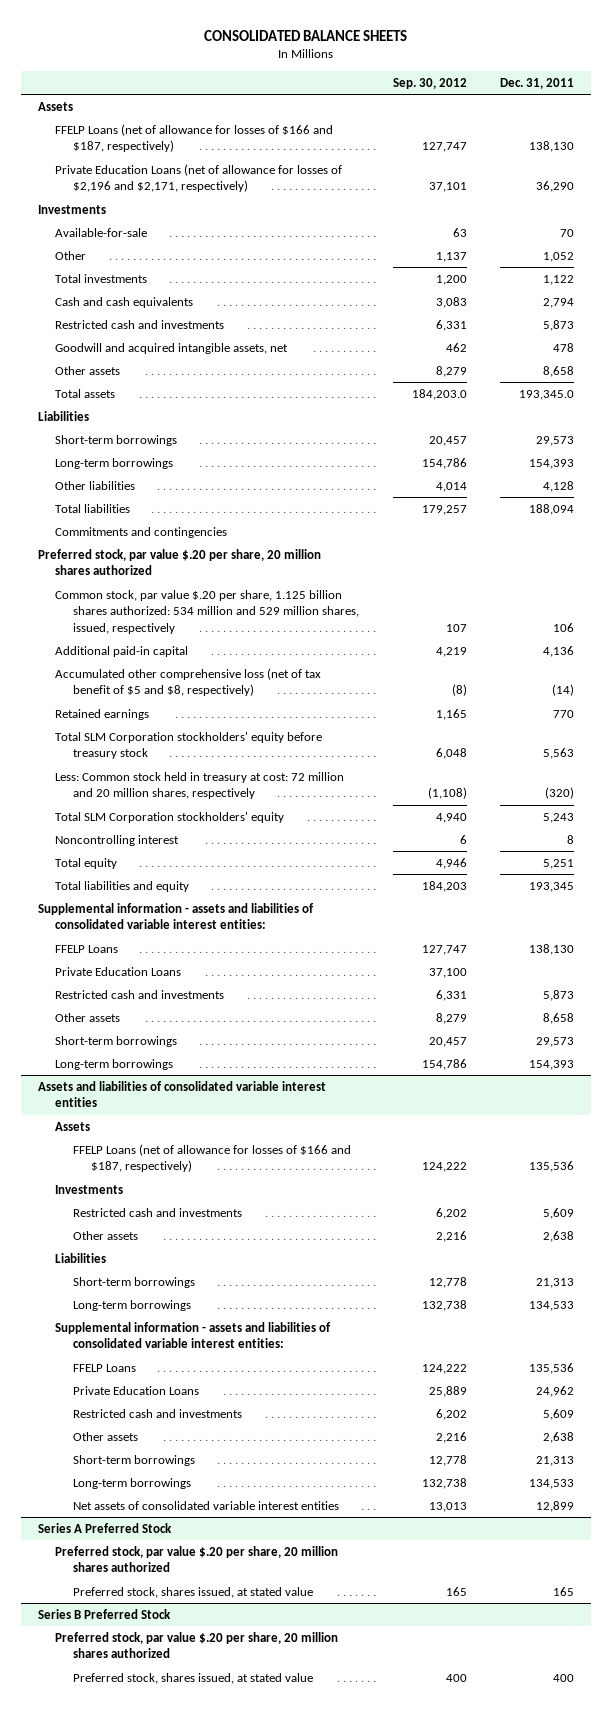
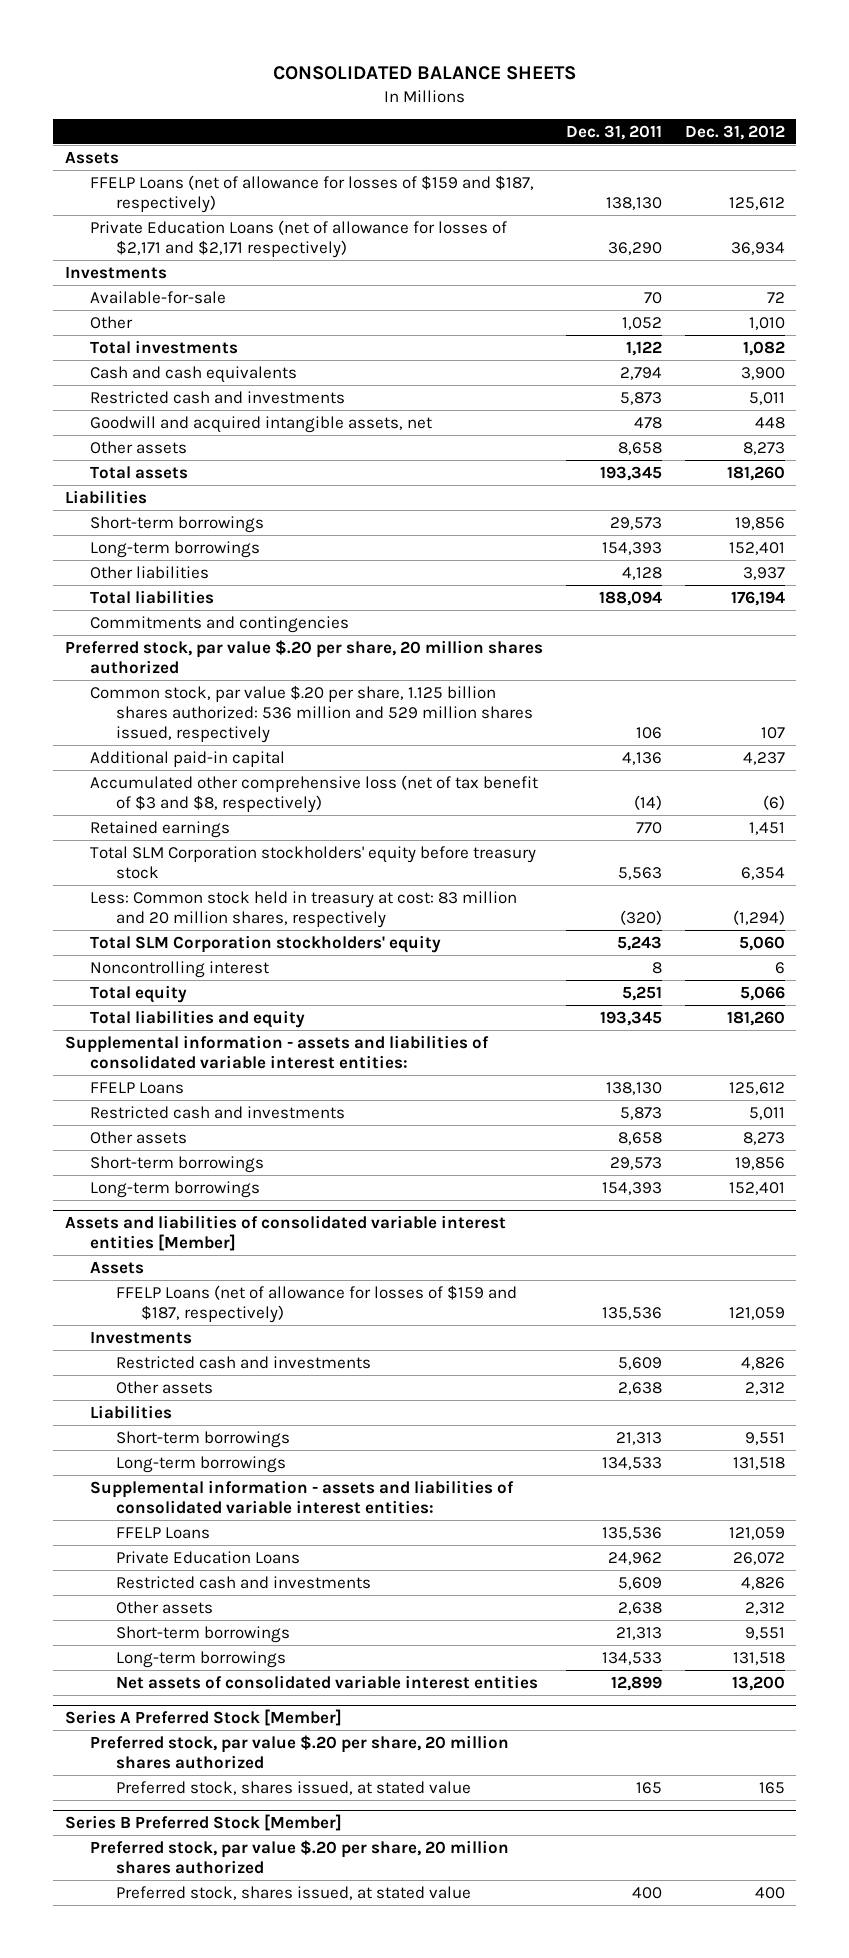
- | Sep. 30, 2012 | Dec. 31, 2011
+ | Dec. 31, 2011 | Dec. 31, 2012
- FFELP Loans (net of allowance for losses of $166 and $187, respectively) | 127,747 | 138,130
- Private Education Loans (net of allowance for losses of $2,196 and $2,171, respectively) | 37,101 | 36,290
+ FFELP Loans (net of allowance for losses of $159 and $187, respectively) | 138,130 | 125,612
+ Private Education Loans (net of allowance for losses of $2,171 and $2,171 respectively) | 36,290 | 36,934
- Total assets | 184,203.0 | 193,345.0
+ Total assets | 193,345 | 181,260
- Common stock, par value $.20 per share, 1.125 billion shares authorized: 534 million and 529 million shares, issued, respectively | 107 | 106
+ Common stock, par value $.20 per share, 1.125 billion shares authorized: 536 million and 529 million shares issued, respectively | 106 | 107
- Accumulated other comprehensive loss (net of tax benefit of $5 and $8, respectively) | (8) | (14)
+ Accumulated other comprehensive loss (net of tax benefit of $3 and $8, respectively) | (14) | (6)
- Less: Common stock held in treasury at cost: 72 million and 20 million shares, respectively | (1,108) | (320)
+ Less: Common stock held in treasury at cost: 83 million and 20 million shares, respectively | (320) | (1,294)
- Private Education Loans | 37,100 |
- Assets and liabilities of consolidated variable interest entities
+ Assets and liabilities of consolidated variable interest entities [Member]
- FFELP Loans (net of allowance for losses of $166 and $187, respectively) | 124,222 | 135,536
+ FFELP Loans (net of allowance for losses of $159 and $187, respectively) | 135,536 | 121,059
- Series A Preferred Stock
+ Series A Preferred Stock [Member]
- Series B Preferred Stock
+ Series B Preferred Stock [Member]

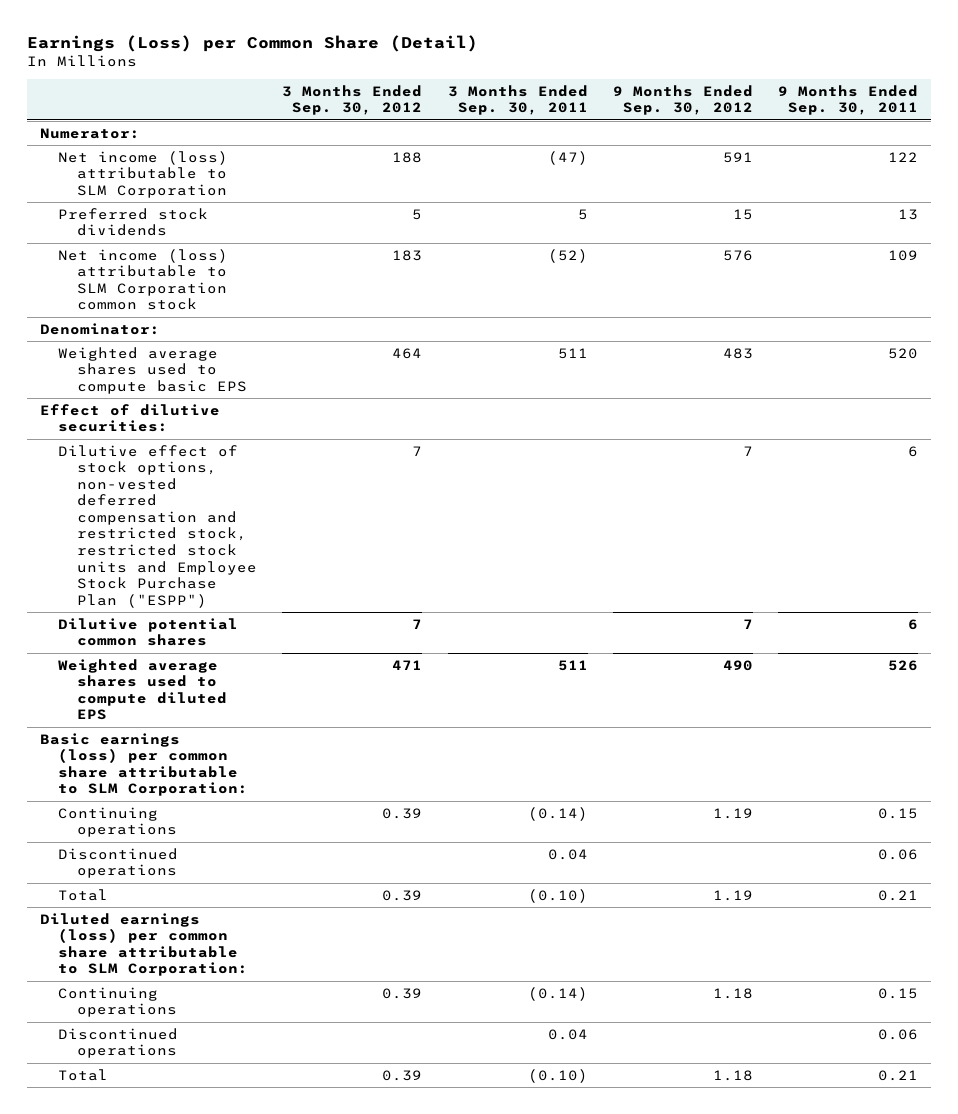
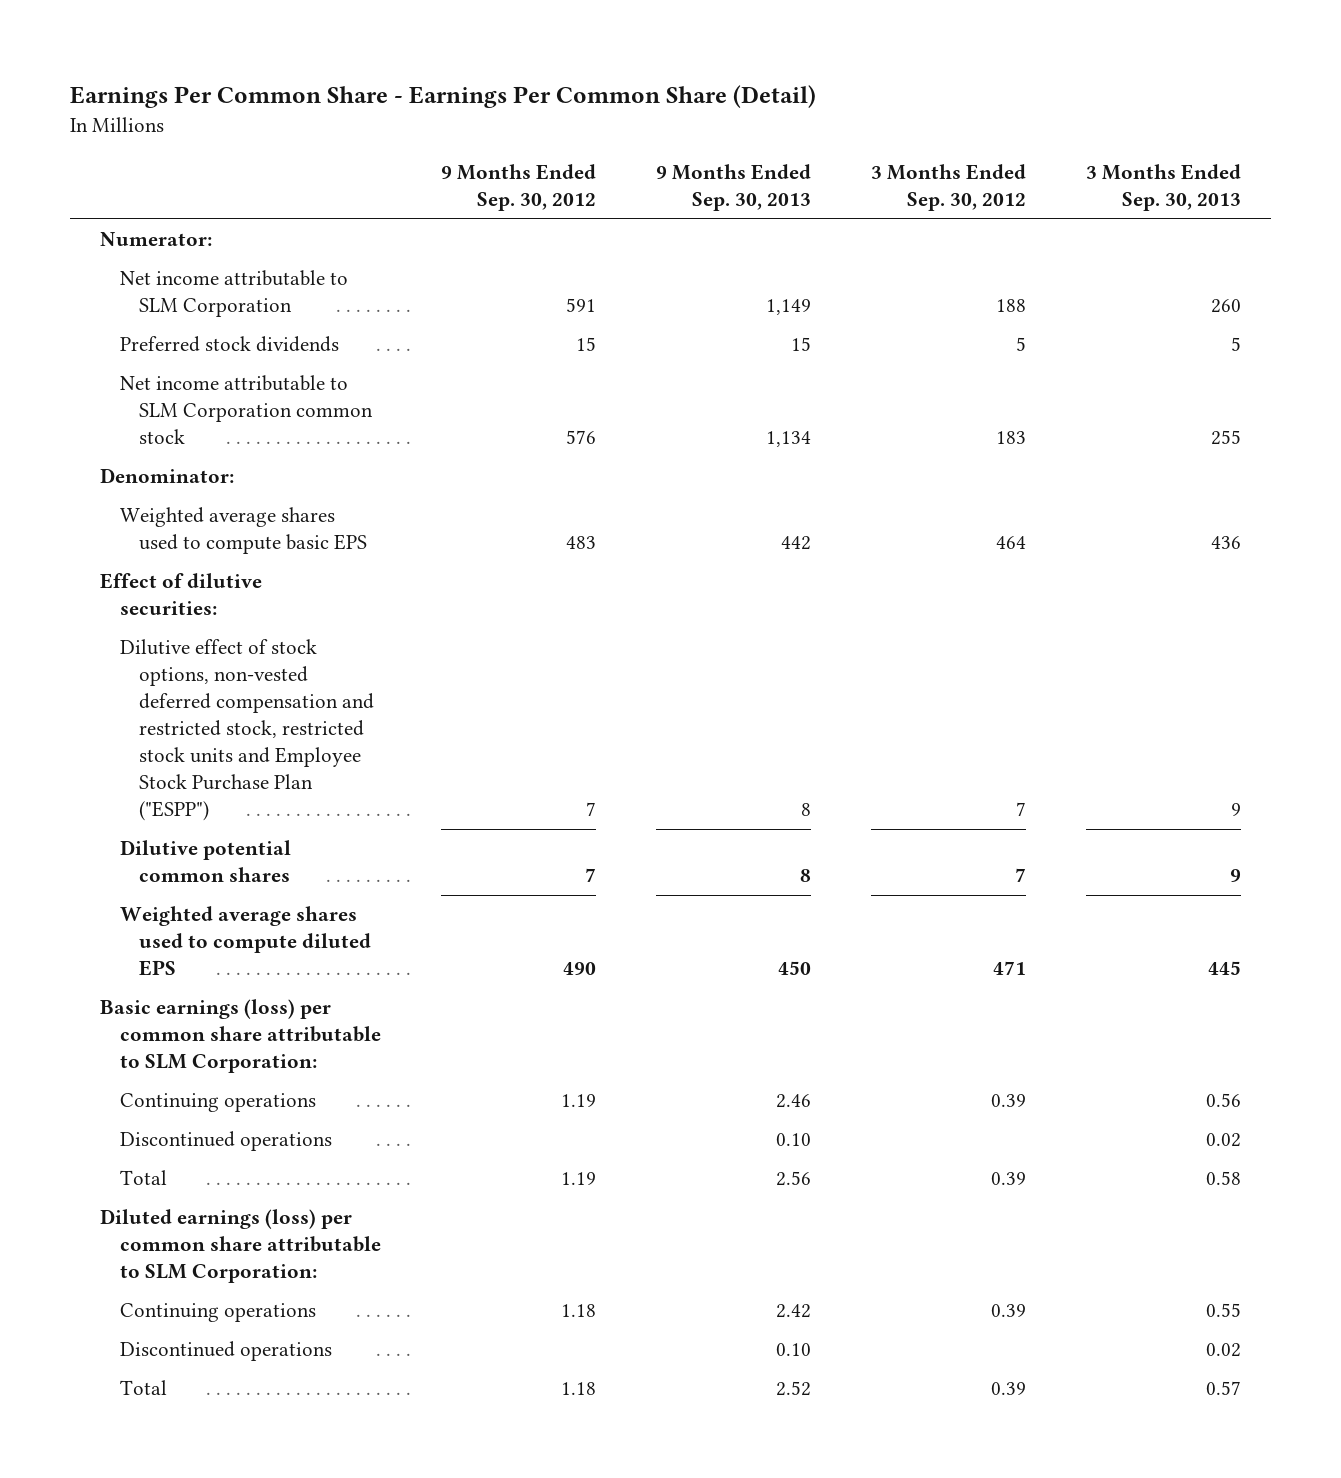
- Earnings (Loss) per Common Share (Detail)
+ Earnings Per Common Share - Earnings Per Common Share (Detail)
- | 3 Months Ended Sep. 30, 2012 | 3 Months Ended Sep. 30, 2011 | 9 Months Ended Sep. 30, 2012 | 9 Months Ended Sep. 30, 2011
+ | 9 Months Ended Sep. 30, 2012 | 9 Months Ended Sep. 30, 2013 | 3 Months Ended Sep. 30, 2012 | 3 Months Ended Sep. 30, 2013
- Net income (loss) attributable to SLM Corporation | 188 | (47) | 591 | 122
+ Net income attributable to SLM Corporation | 591 | 1,149 | 188 | 260
- Net income (loss) attributable to SLM Corporation common stock | 183 | (52) | 576 | 109
+ Net income attributable to SLM Corporation common stock | 576 | 1,134 | 183 | 255

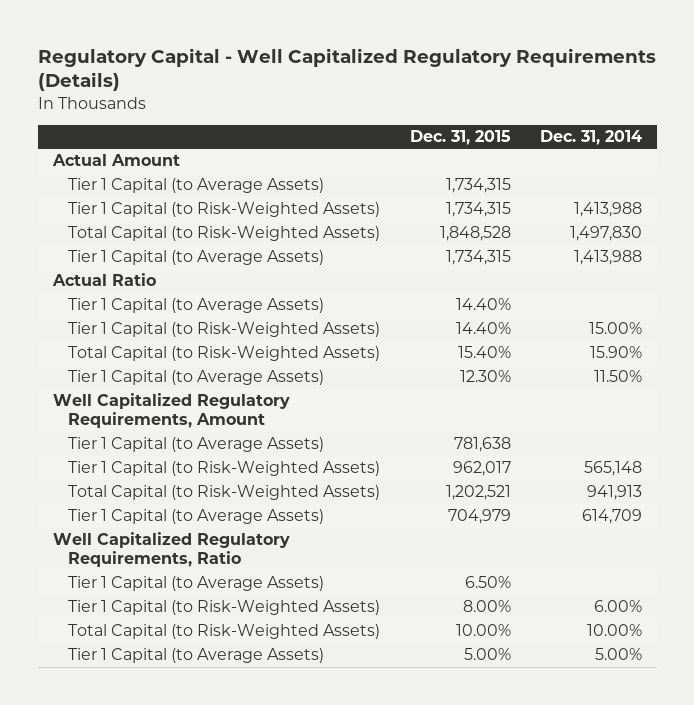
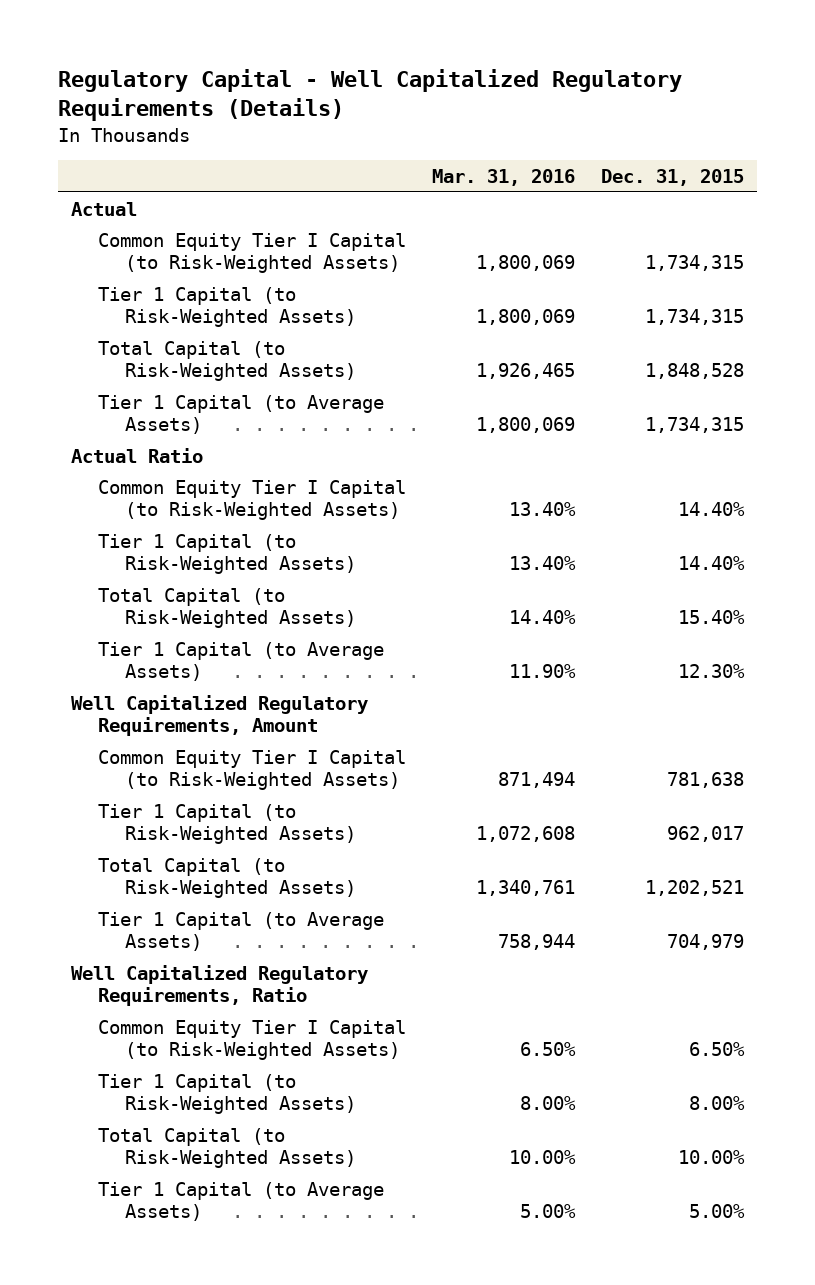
- | Dec. 31, 2015 | Dec. 31, 2014
+ | Mar. 31, 2016 | Dec. 31, 2015
- Actual Amount
- Tier 1 Capital (to Average Assets) | 1,734,315 |
+ Actual
+ Common Equity Tier I Capital (to Risk-Weighted Assets) | 1,800,069 | 1,734,315
- Tier 1 Capital (to Average Assets) | 14.40% |
+ Common Equity Tier I Capital (to Risk-Weighted Assets) | 13.40% | 14.40%
- Tier 1 Capital (to Average Assets) | 781,638 |
+ Common Equity Tier I Capital (to Risk-Weighted Assets) | 871,494 | 781,638
- Tier 1 Capital (to Average Assets) | 6.50% |
+ Common Equity Tier I Capital (to Risk-Weighted Assets) | 6.50% | 6.50%

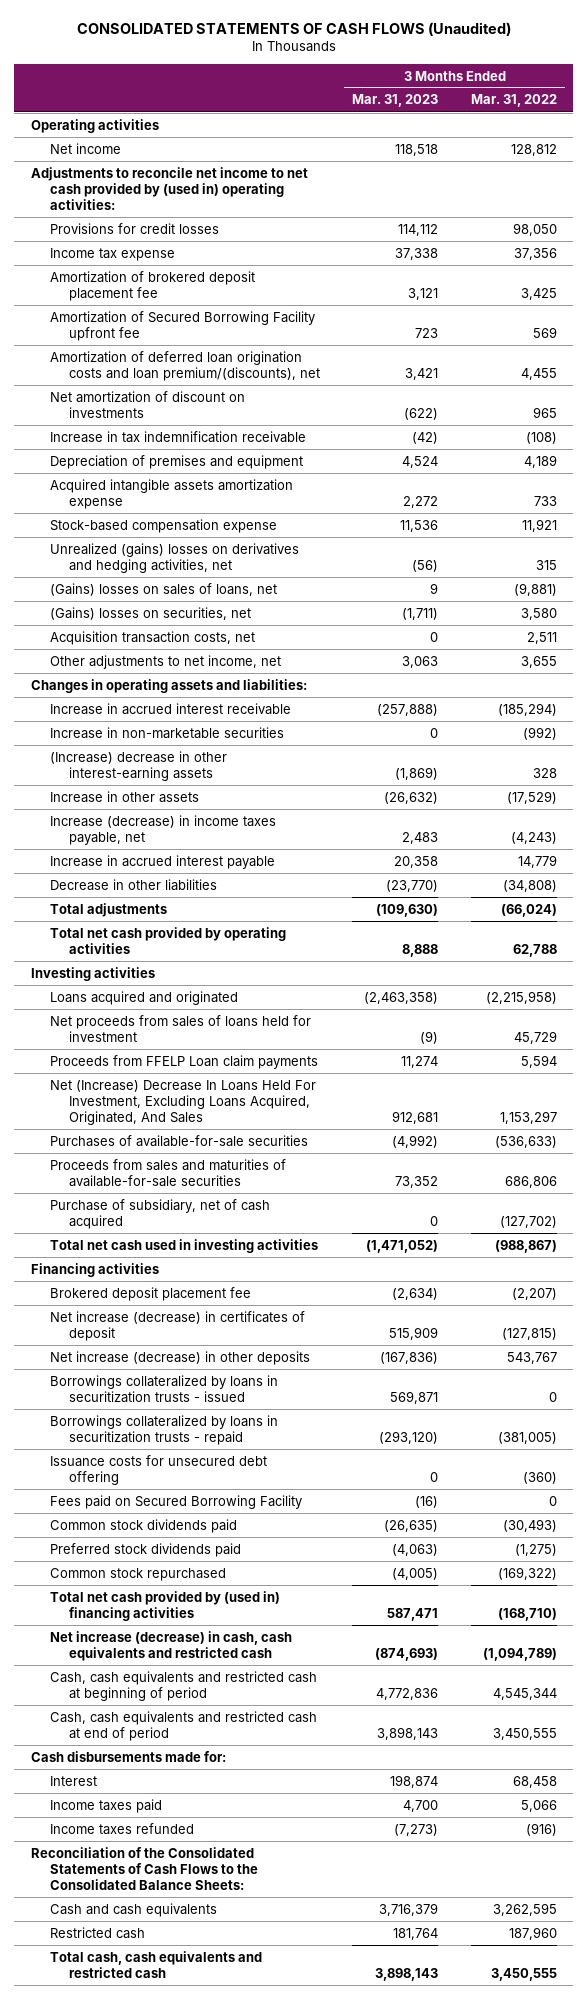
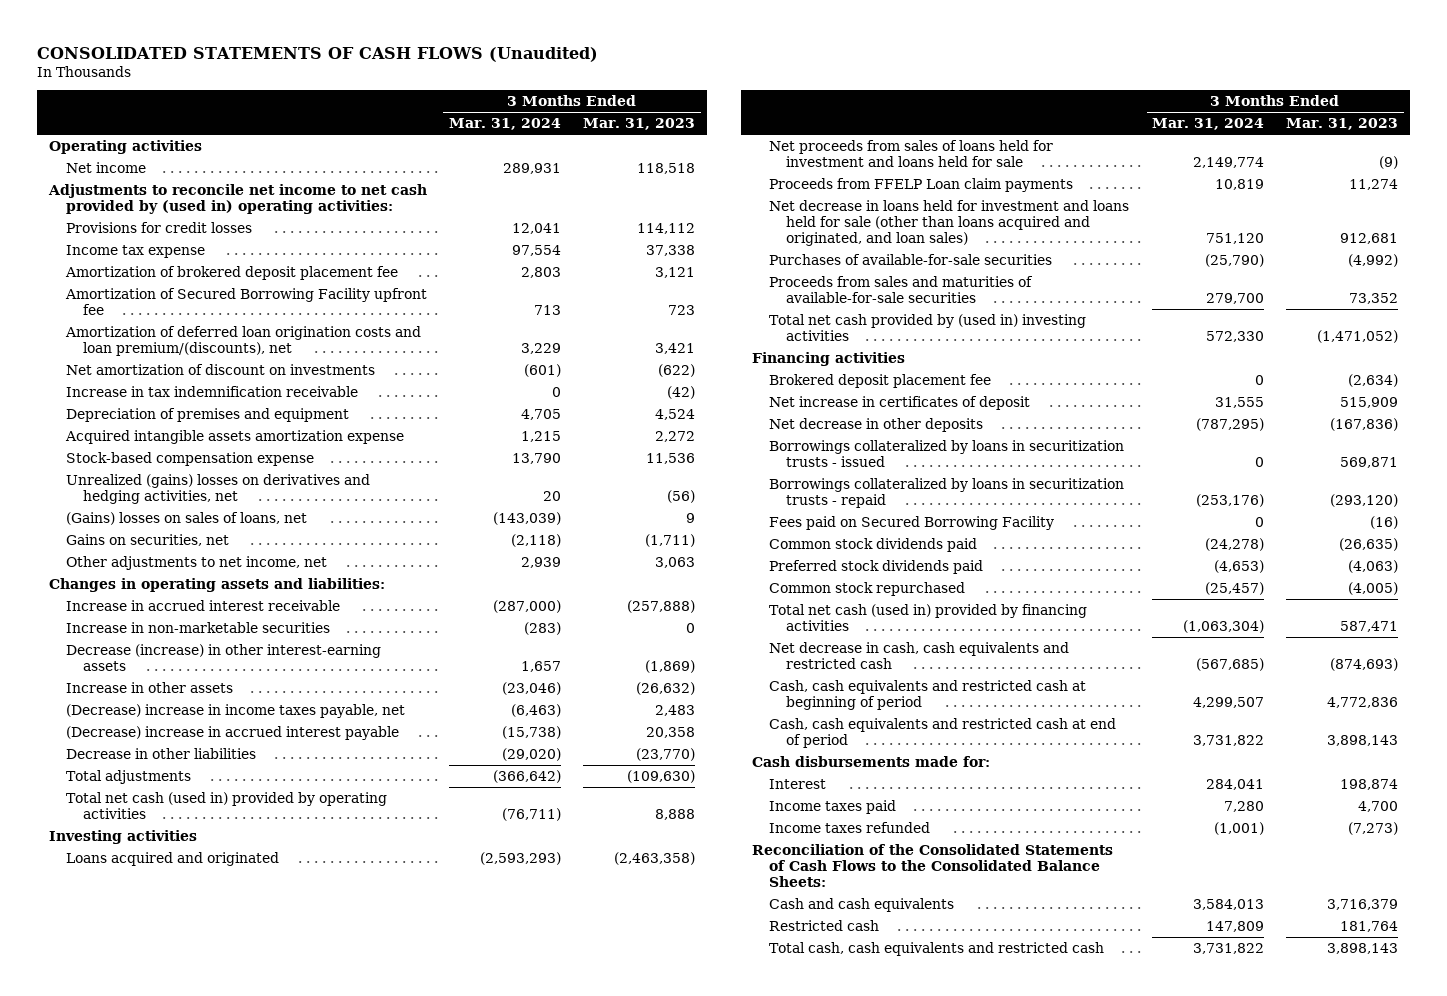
- | 3 Months Ended Mar. 31, 2023 | 3 Months Ended Mar. 31, 2022
+ | 3 Months Ended Mar. 31, 2024 | 3 Months Ended Mar. 31, 2023
- (Gains) losses on securities, net | (1,711) | 3,580
- Acquisition transaction costs, net | 0 | 2,511
+ Gains on securities, net | (2,118) | (1,711)
- (Increase) decrease in other interest-earning assets | (1,869) | 328
+ Decrease (increase) in other interest-earning assets | 1,657 | (1,869)
- Increase (decrease) in income taxes payable, net | 2,483 | (4,243)
- Increase in accrued interest payable | 20,358 | 14,779
+ (Decrease) increase in income taxes payable, net | (6,463) | 2,483
+ (Decrease) increase in accrued interest payable | (15,738) | 20,358
- Total net cash provided by operating activities | 8,888 | 62,788
+ Total net cash (used in) provided by operating activities | (76,711) | 8,888
- Net proceeds from sales of loans held for investment | (9) | 45,729
+ Net proceeds from sales of loans held for investment and loans held for sale | 2,149,774 | (9)
- Net (Increase) Decrease In Loans Held For Investment, Excluding Loans Acquired, Originated, And Sales | 912,681 | 1,153,297
+ Net decrease in loans held for investment and loans held for sale (other than loans acquired and originated, and loan sales) | 751,120 | 912,681
- Purchase of subsidiary, net of cash acquired | 0 | (127,702)
- Total net cash used in investing activities | (1,471,052) | (988,867)
+ Total net cash provided by (used in) investing activities | 572,330 | (1,471,052)
- Net increase (decrease) in certificates of deposit | 515,909 | (127,815)
- Net increase (decrease) in other deposits | (167,836) | 543,767
+ Net increase in certificates of deposit | 31,555 | 515,909
+ Net decrease in other deposits | (787,295) | (167,836)
- Issuance costs for unsecured debt offering | 0 | (360)
- Total net cash provided by (used in) financing activities | 587,471 | (168,710)
- Net increase (decrease) in cash, cash equivalents and restricted cash | (874,693) | (1,094,789)
+ Total net cash (used in) provided by financing activities | (1,063,304) | 587,471
+ Net decrease in cash, cash equivalents and restricted cash | (567,685) | (874,693)

